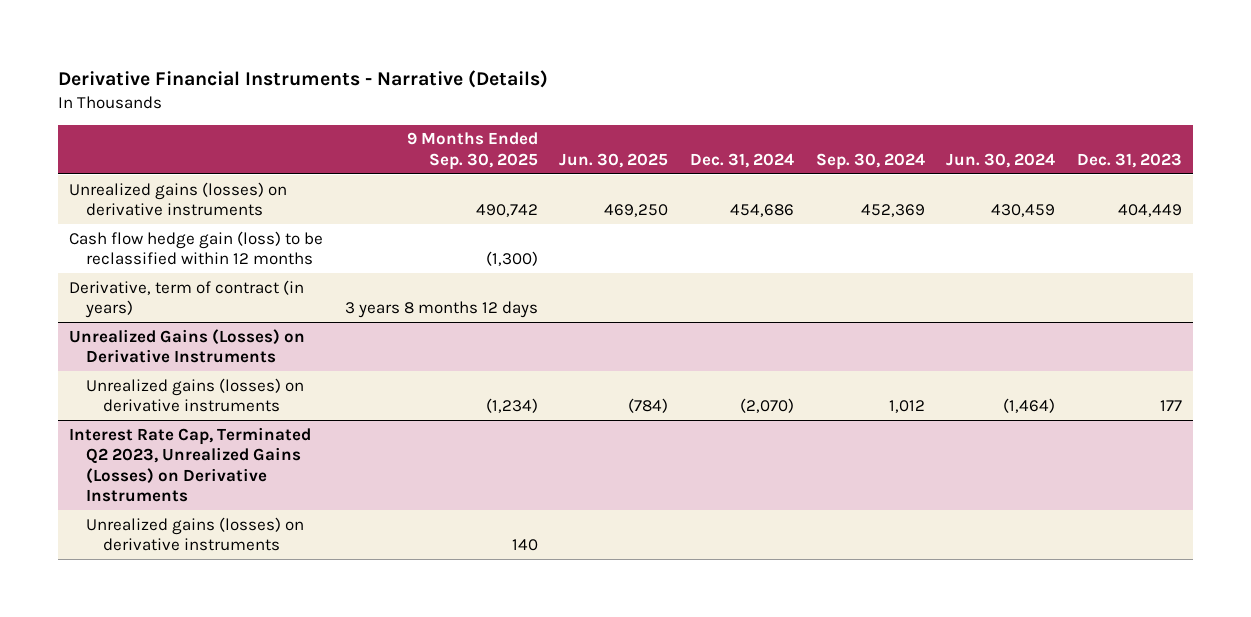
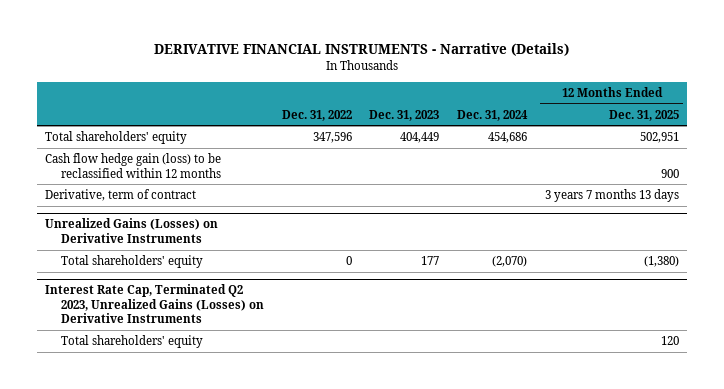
- Derivative Financial Instruments - Narrative (Details)
+ DERIVATIVE FINANCIAL INSTRUMENTS - Narrative (Details)
- | 9 Months Ended Sep. 30, 2025 | Jun. 30, 2025 | Dec. 31, 2024 | Sep. 30, 2024 | Jun. 30, 2024 | Dec. 31, 2023
+ | Dec. 31, 2022 | Dec. 31, 2023 | Dec. 31, 2024 | 12 Months Ended Dec. 31, 2025
- Unrealized gains (losses) on derivative instruments | 490,742 | 469,250 | 454,686 | 452,369 | 430,459 | 404,449
+ Total shareholders' equity | 347,596 | 404,449 | 454,686 | 502,951
- Derivative, term of contract (in years) | 3 years 8 months 12 days | | | | |
+ Derivative, term of contract | | | | 3 years 7 months 13 days
@ Unrealized Gains (Losses) on Derivative Instruments
- Unrealized gains (losses) on derivative instruments | (1,234) | (784) | (2,070) | 1,012 | (1,464) | 177
+ Total shareholders' equity | 0 | 177 | (2,070) | (1,380)
@ Interest Rate Cap, Terminated Q2 2023, Unrealized Gains (Losses) on Derivative Instruments
- Unrealized gains (losses) on derivative instruments | 140 | | | | |
+ Total shareholders' equity | | | | 120

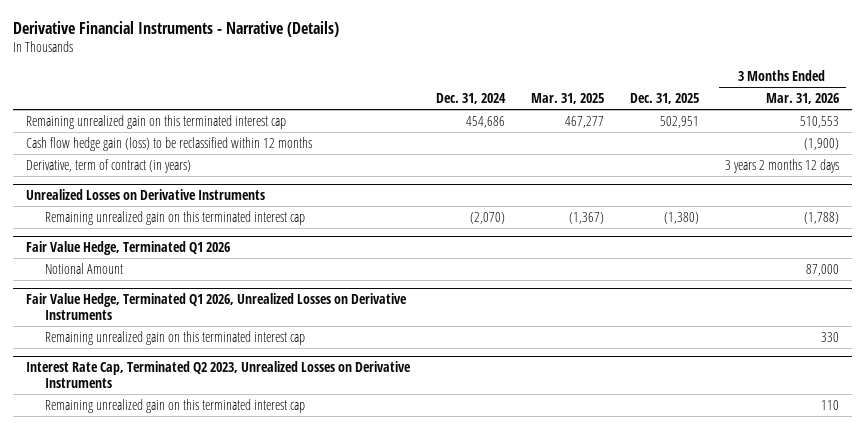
- DERIVATIVE FINANCIAL INSTRUMENTS - Narrative (Details)
+ Derivative Financial Instruments - Narrative (Details)
- | Dec. 31, 2022 | Dec. 31, 2023 | Dec. 31, 2024 | 12 Months Ended Dec. 31, 2025
+ | Dec. 31, 2024 | Mar. 31, 2025 | Dec. 31, 2025 | 3 Months Ended Mar. 31, 2026
- Total shareholders' equity | 347,596 | 404,449 | 454,686 | 502,951
+ Remaining unrealized gain on this terminated interest cap | 454,686 | 467,277 | 502,951 | 510,553
- Derivative, term of contract | | | | 3 years 7 months 13 days
- Unrealized Gains (Losses) on Derivative Instruments
- Total shareholders' equity | 0 | 177 | (2,070) | (1,380)
- Interest Rate Cap, Terminated Q2 2023, Unrealized Gains (Losses) on Derivative Instruments
- Total shareholders' equity | | | | 120
+ Derivative, term of contract (in years) | | | | 3 years 2 months 12 days
+ Unrealized Losses on Derivative Instruments
+ Remaining unrealized gain on this terminated interest cap | (2,070) | (1,367) | (1,380) | (1,788)
+ Fair Value Hedge, Terminated Q1 2026
+ Notional Amount | | | | 87,000
+ Fair Value Hedge, Terminated Q1 2026, Unrealized Losses on Derivative Instruments
+ Remaining unrealized gain on this terminated interest cap | | | | 330
+ Interest Rate Cap, Terminated Q2 2023, Unrealized Losses on Derivative Instruments
+ Remaining unrealized gain on this terminated interest cap | | | | 110

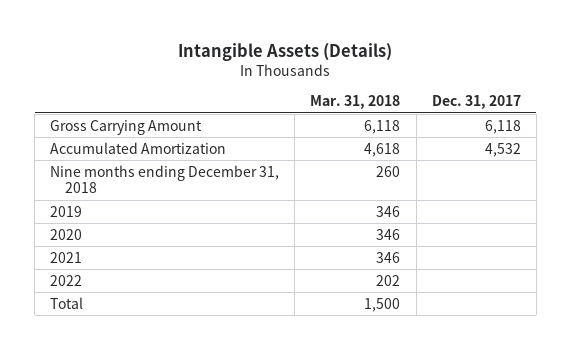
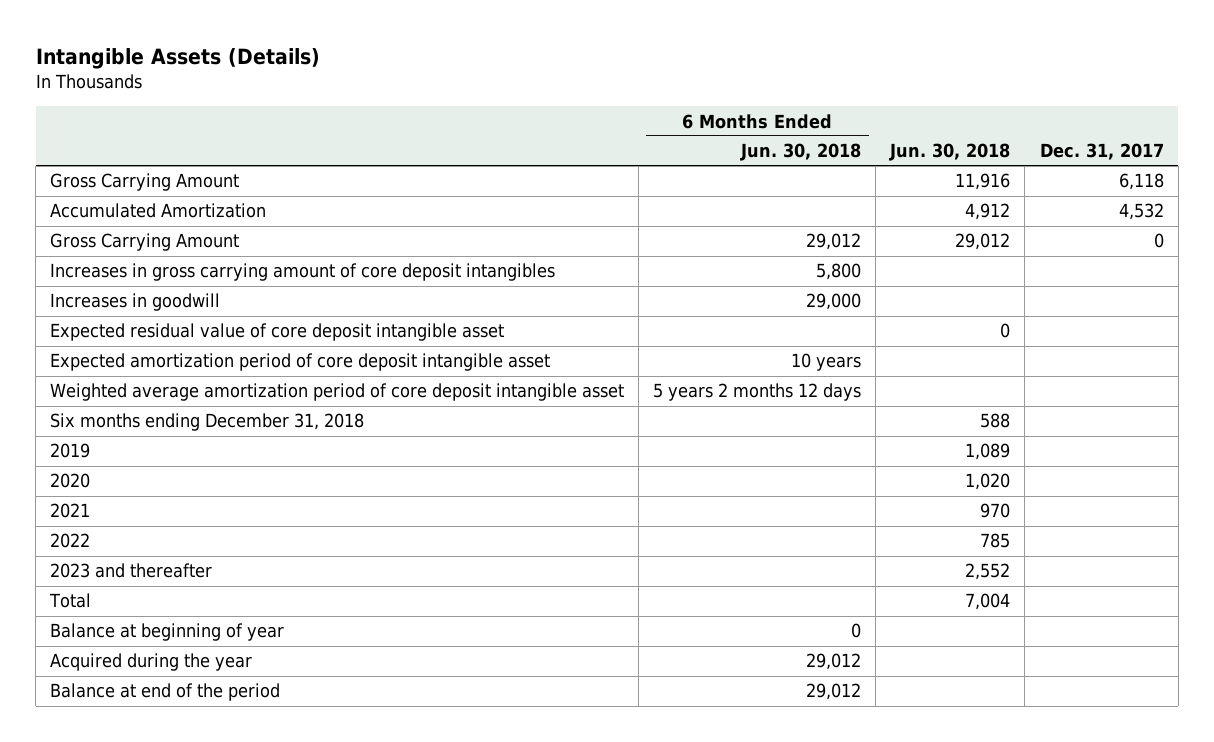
- | Mar. 31, 2018 | Dec. 31, 2017
+ | 6 Months Ended Jun. 30, 2018 | Jun. 30, 2018 | Dec. 31, 2017
- Nine months ending December 31, 2018 | 260 |
+ Gross Carrying Amount | 29,012 | 29,012 | 0
+ Increases in gross carrying amount of core deposit intangibles | 5,800 | |
+ Increases in goodwill | 29,000 | |
+ Expected residual value of core deposit intangible asset | | 0 |
+ Expected amortization period of core deposit intangible asset | 10 years | |
+ Weighted average amortization period of core deposit intangible asset | 5 years 2 months 12 days | |
+ Six months ending December 31, 2018 | | 588 |
+ 2023 and thereafter | | 2,552 |
+ Balance at beginning of year | 0 | |
+ Acquired during the year | 29,012 | |
+ Balance at end of the period | 29,012 | |

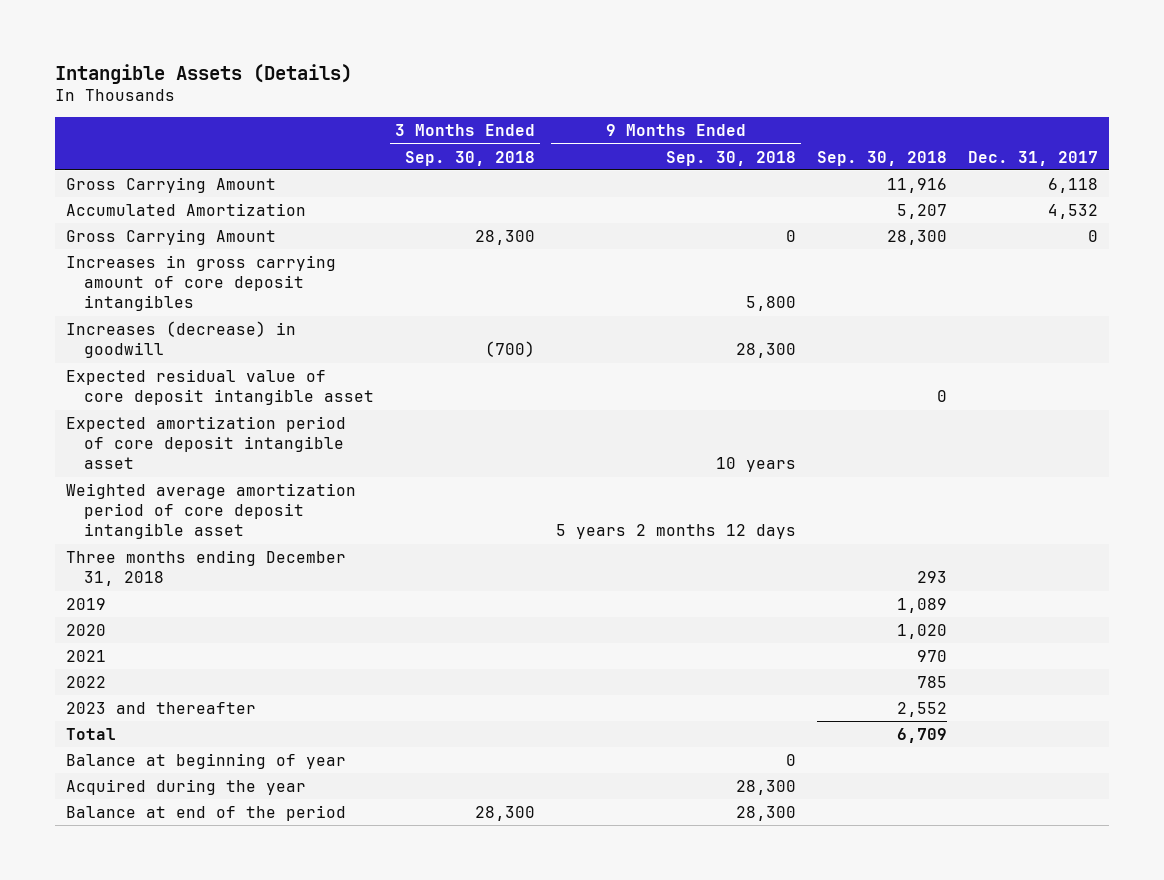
- | 6 Months Ended Jun. 30, 2018 | Jun. 30, 2018 | Dec. 31, 2017
+ | 3 Months Ended Sep. 30, 2018 | 9 Months Ended Sep. 30, 2018 | Sep. 30, 2018 | Dec. 31, 2017
- Increases in goodwill | 29,000 | |
+ Increases (decrease) in goodwill | (700) | 28,300 | |
- Six months ending December 31, 2018 | | 588 |
+ Three months ending December 31, 2018 | | | 293 |

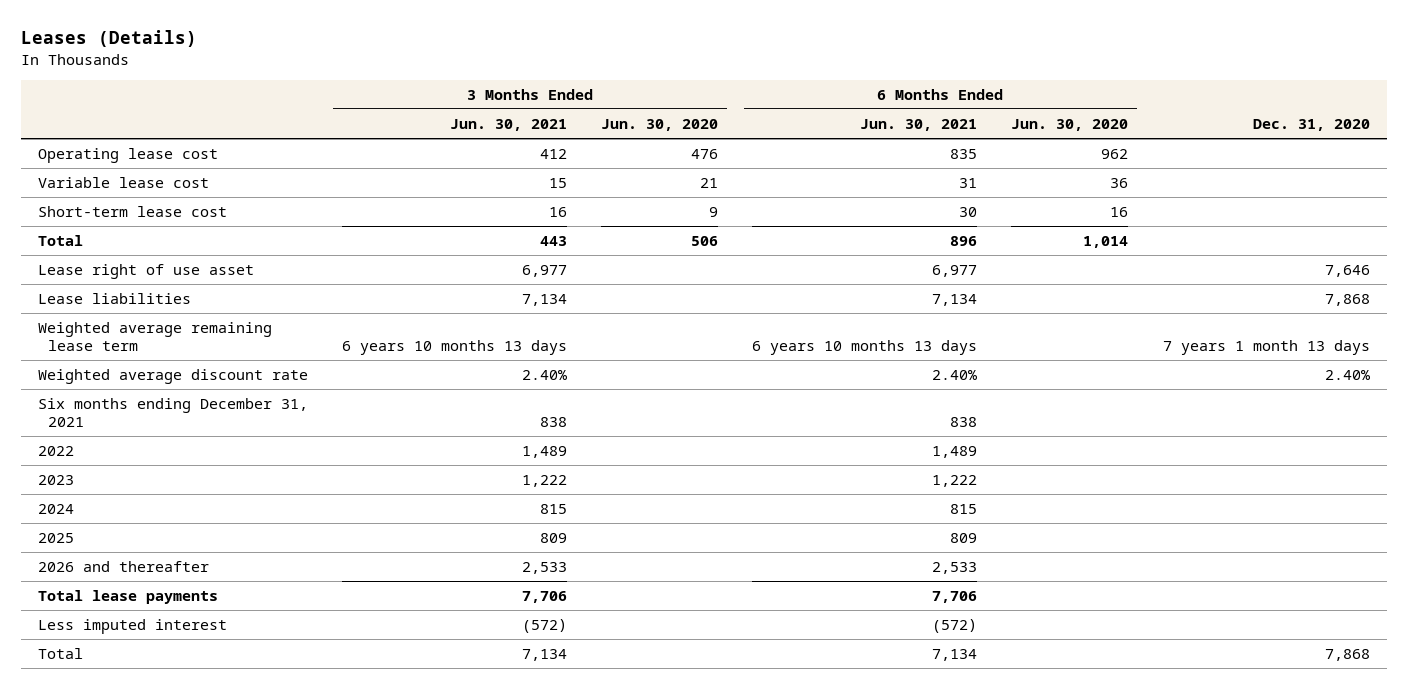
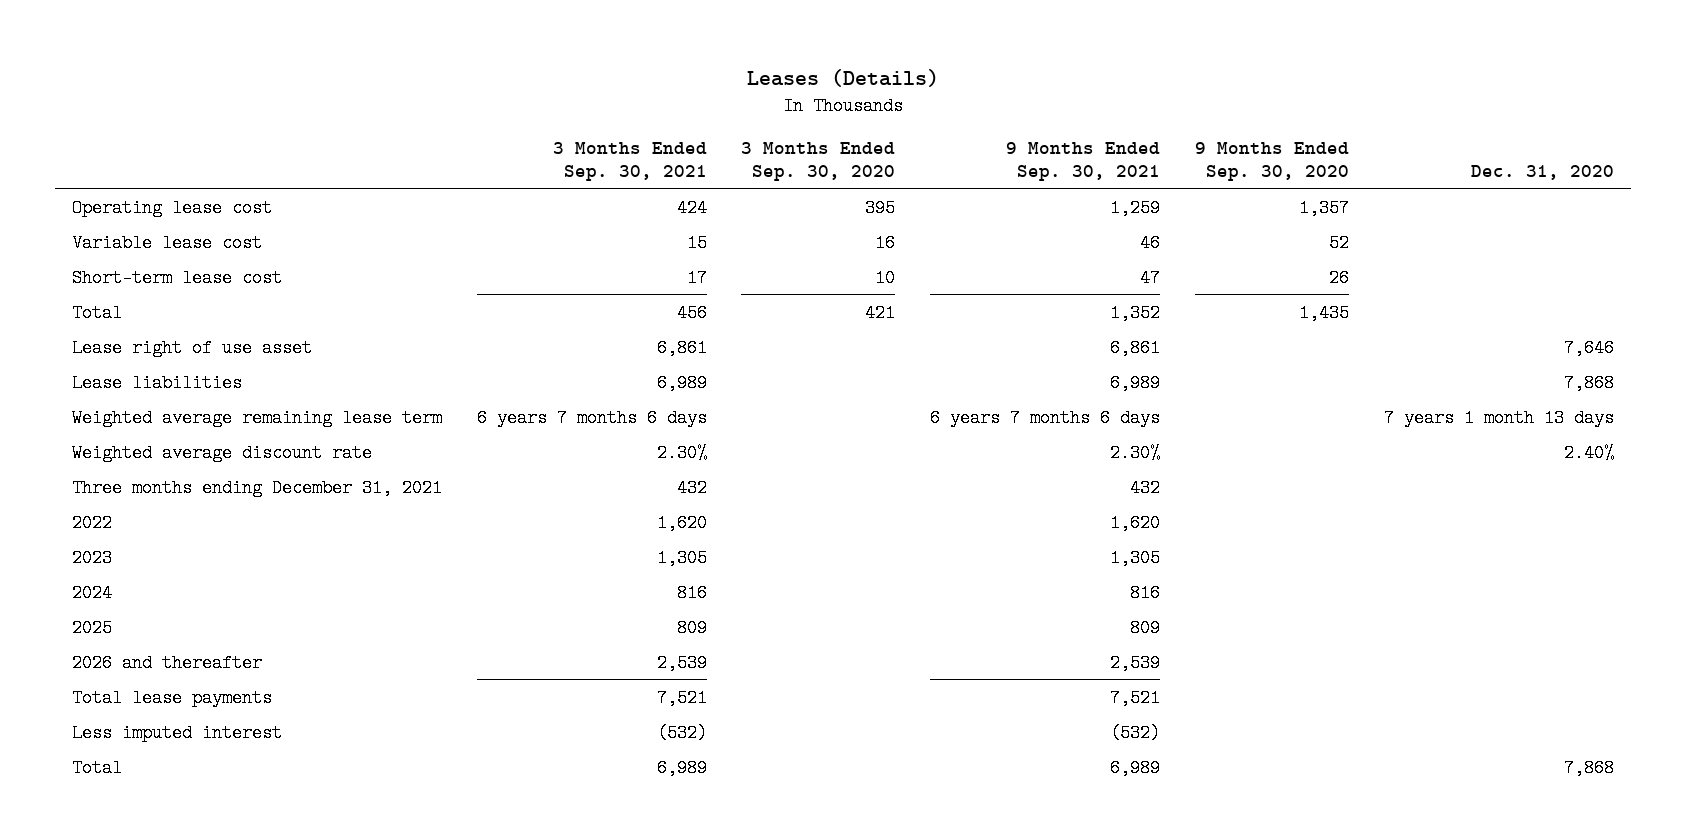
- | 3 Months Ended Jun. 30, 2021 | 3 Months Ended Jun. 30, 2020 | 6 Months Ended Jun. 30, 2021 | 6 Months Ended Jun. 30, 2020 | Dec. 31, 2020
+ | 3 Months Ended Sep. 30, 2021 | 3 Months Ended Sep. 30, 2020 | 9 Months Ended Sep. 30, 2021 | 9 Months Ended Sep. 30, 2020 | Dec. 31, 2020
- Six months ending December 31, 2021 | 838 | | 838 | |
+ Three months ending December 31, 2021 | 432 | | 432 | |

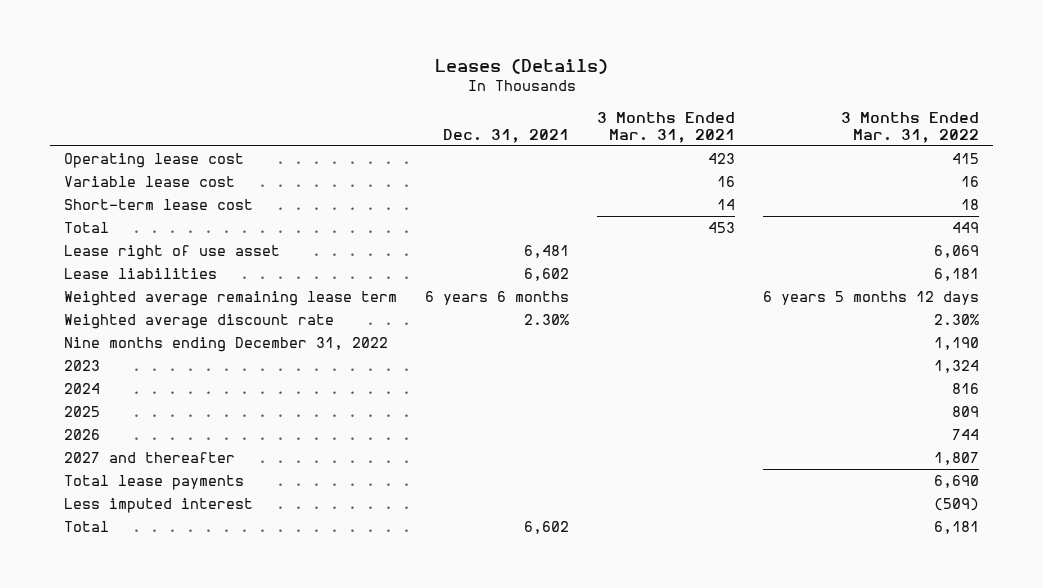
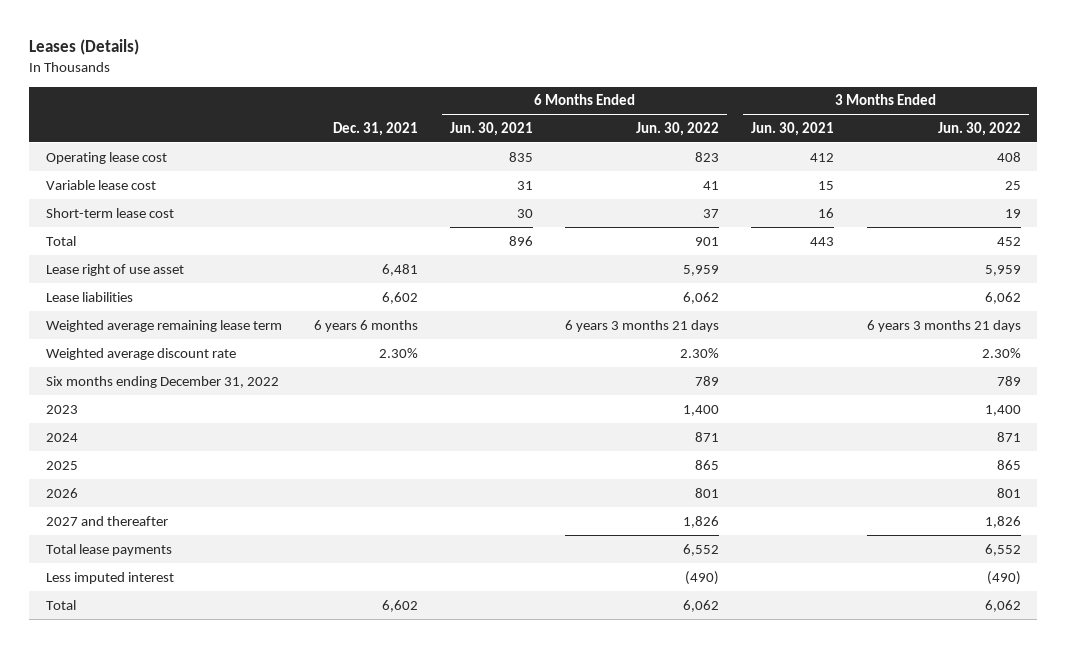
- | Dec. 31, 2021 | 3 Months Ended Mar. 31, 2021 | 3 Months Ended Mar. 31, 2022
+ | Dec. 31, 2021 | 6 Months Ended Jun. 30, 2021 | 6 Months Ended Jun. 30, 2022 | 3 Months Ended Jun. 30, 2021 | 3 Months Ended Jun. 30, 2022
- Nine months ending December 31, 2022 | | | 1,190
+ Six months ending December 31, 2022 | | | 789 | | 789

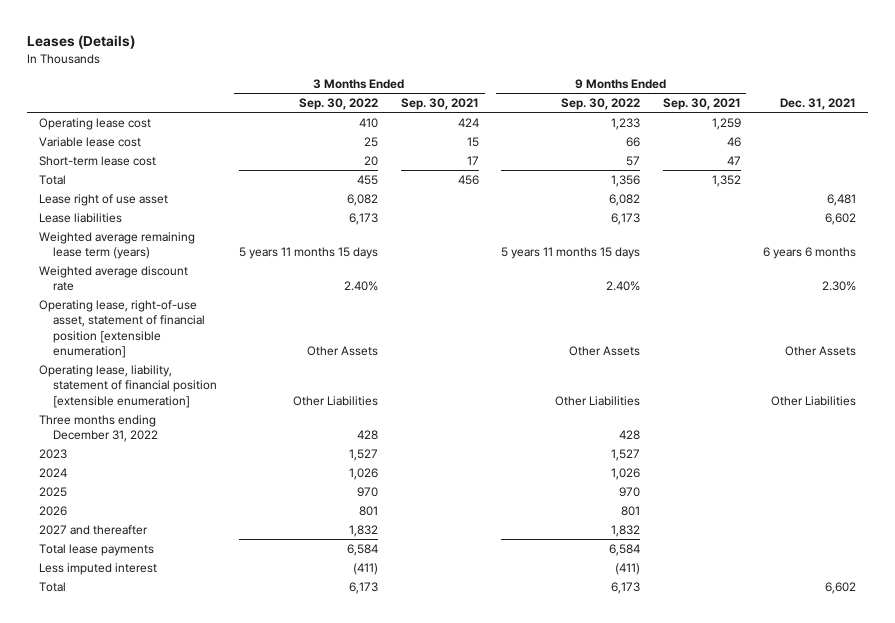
- | Dec. 31, 2021 | 6 Months Ended Jun. 30, 2021 | 6 Months Ended Jun. 30, 2022 | 3 Months Ended Jun. 30, 2021 | 3 Months Ended Jun. 30, 2022
+ | 3 Months Ended Sep. 30, 2022 | 3 Months Ended Sep. 30, 2021 | 9 Months Ended Sep. 30, 2022 | 9 Months Ended Sep. 30, 2021 | Dec. 31, 2021
- Weighted average remaining lease term | 6 years 6 months | | 6 years 3 months 21 days | | 6 years 3 months 21 days
+ Weighted average remaining lease term (years) | 5 years 11 months 15 days | | 5 years 11 months 15 days | | 6 years 6 months
- Six months ending December 31, 2022 | | | 789 | | 789
+ Operating lease, right-of-use asset, statement of financial position [extensible enumeration] | Other Assets | | Other Assets | | Other Assets
+ Operating lease, liability, statement of financial position [extensible enumeration] | Other Liabilities | | Other Liabilities | | Other Liabilities
+ Three months ending December 31, 2022 | 428 | | 428 | |

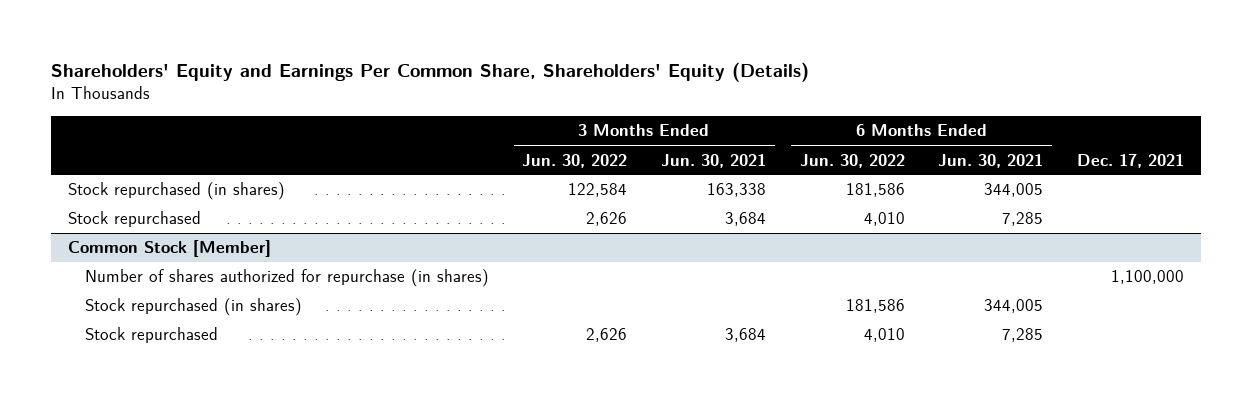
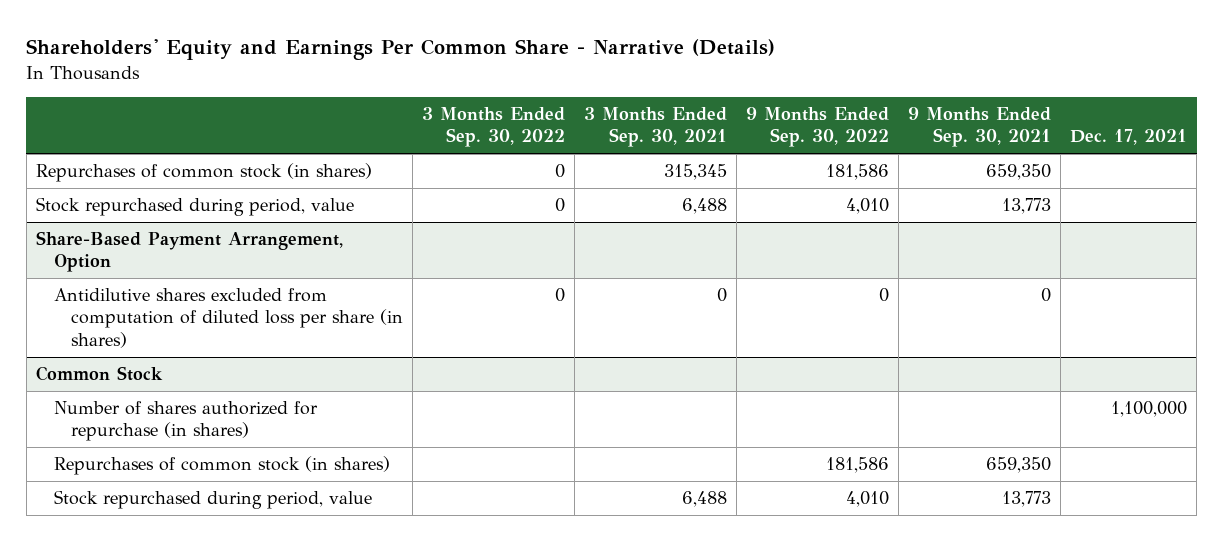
- Shareholders' Equity and Earnings Per Common Share, Shareholders' Equity (Details)
+ Shareholders' Equity and Earnings Per Common Share - Narrative (Details)
- | 3 Months Ended Jun. 30, 2022 | 3 Months Ended Jun. 30, 2021 | 6 Months Ended Jun. 30, 2022 | 6 Months Ended Jun. 30, 2021 | Dec. 17, 2021
+ | 3 Months Ended Sep. 30, 2022 | 3 Months Ended Sep. 30, 2021 | 9 Months Ended Sep. 30, 2022 | 9 Months Ended Sep. 30, 2021 | Dec. 17, 2021
- Stock repurchased (in shares) | 122,584 | 163,338 | 181,586 | 344,005 |
- Stock repurchased | 2,626 | 3,684 | 4,010 | 7,285 |
- Common Stock [Member]
+ Repurchases of common stock (in shares) | 0 | 315,345 | 181,586 | 659,350 |
+ Stock repurchased during period, value | 0 | 6,488 | 4,010 | 13,773 |
+ Share-Based Payment Arrangement, Option
+ Antidilutive shares excluded from computation of diluted loss per share (in shares) | 0 | 0 | 0 | 0 |
+ Common Stock
- Stock repurchased (in shares) | | | 181,586 | 344,005 |
- Stock repurchased | 2,626 | 3,684 | 4,010 | 7,285 |
+ Repurchases of common stock (in shares) | | | 181,586 | 659,350 |
+ Stock repurchased during period, value | | 6,488 | 4,010 | 13,773 |

